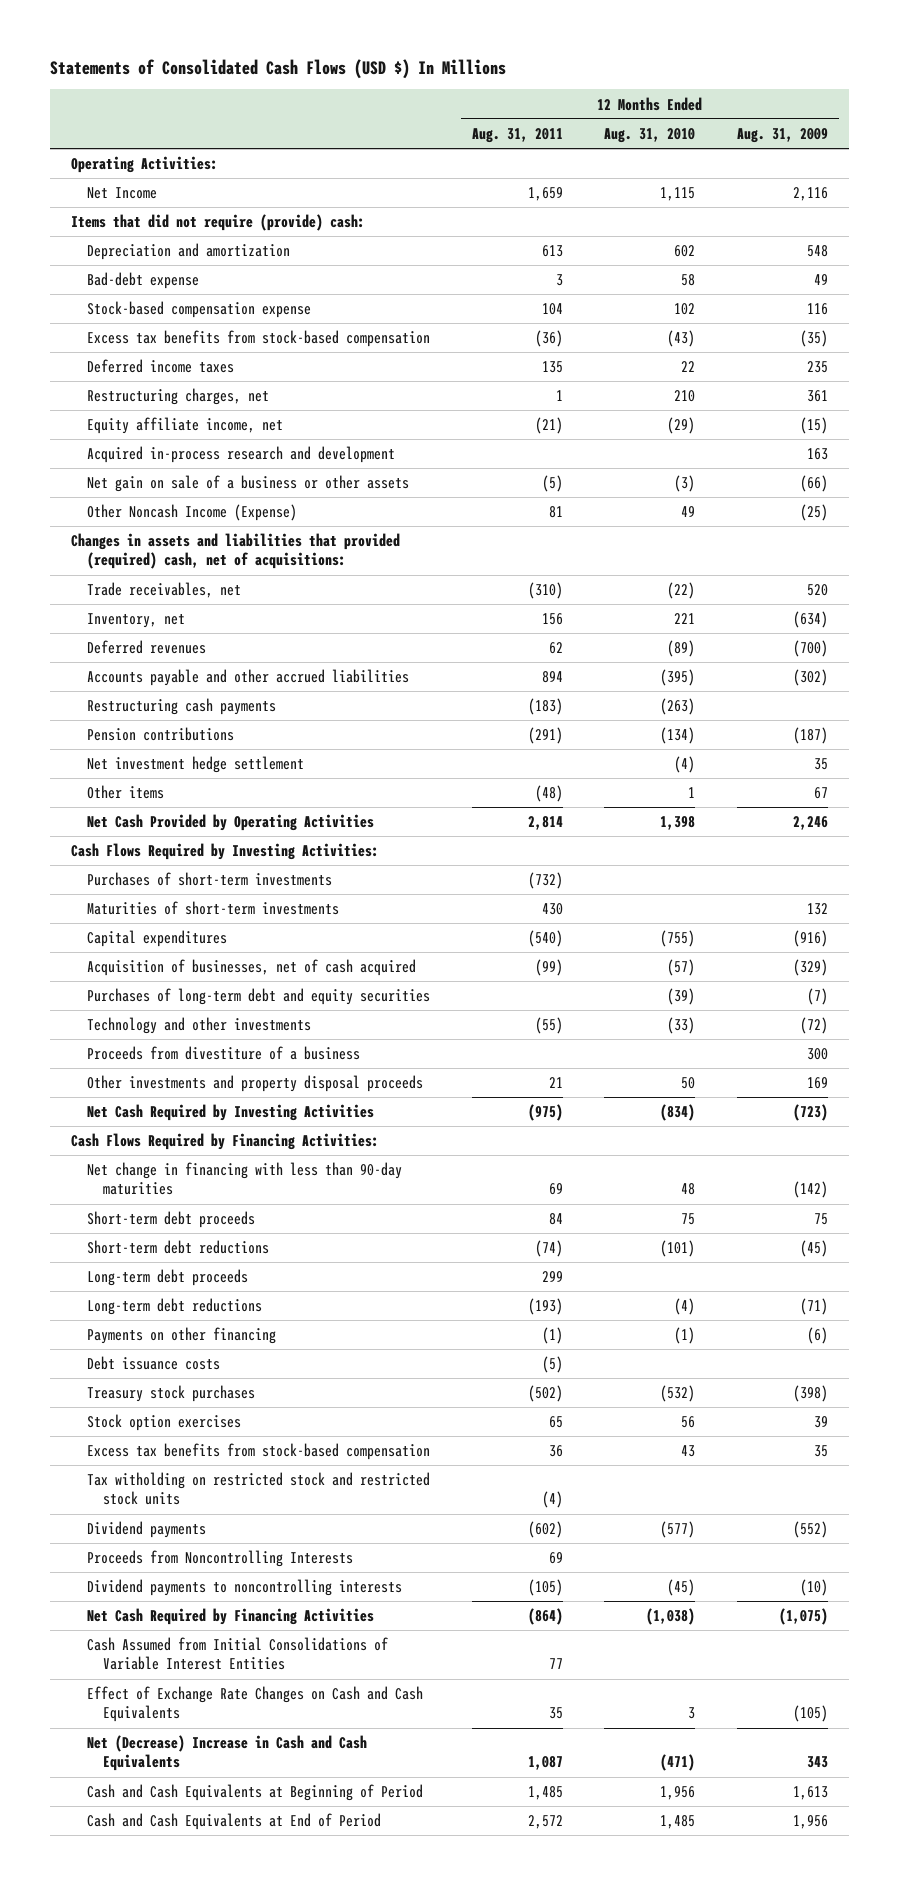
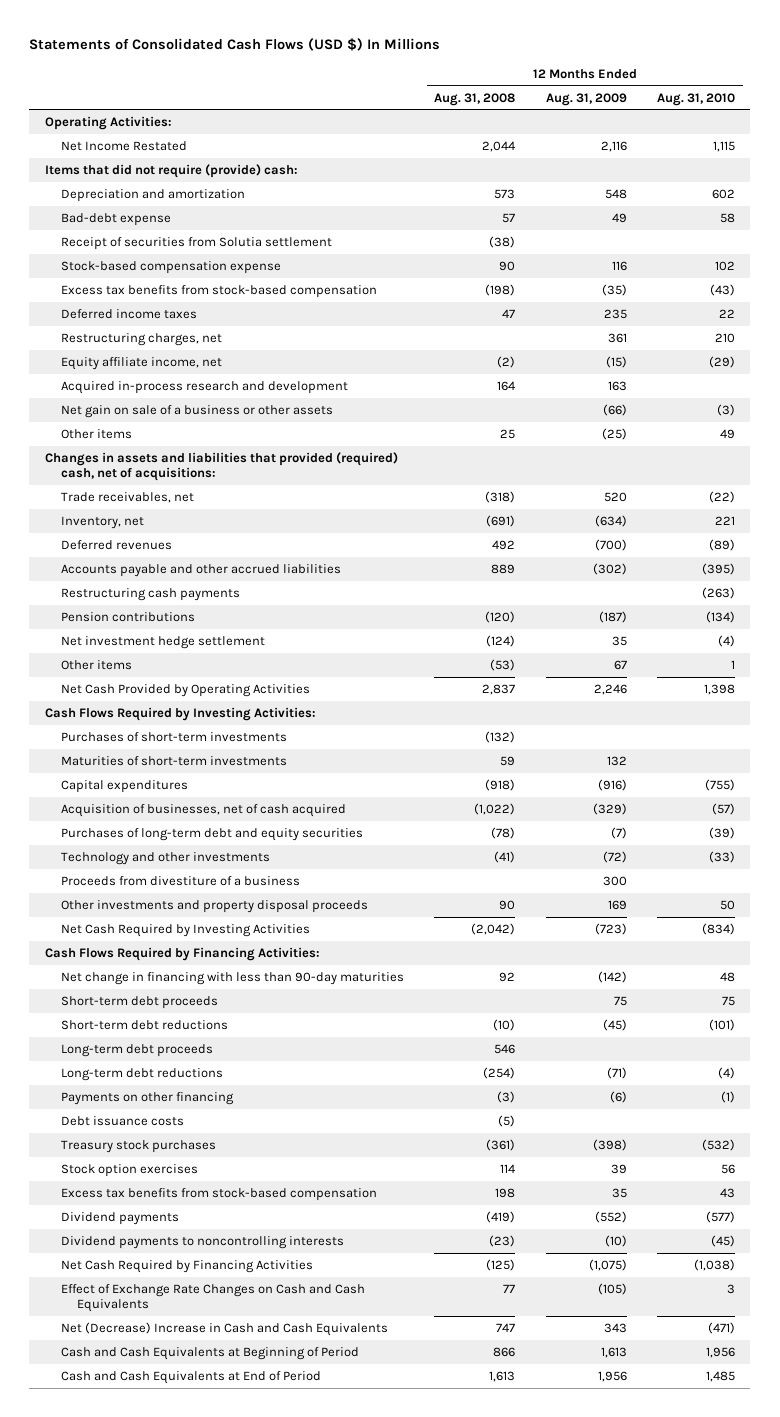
- | 12 Months Ended Aug. 31, 2011 | 12 Months Ended Aug. 31, 2010 | 12 Months Ended Aug. 31, 2009
+ | 12 Months Ended Aug. 31, 2008 | 12 Months Ended Aug. 31, 2009 | 12 Months Ended Aug. 31, 2010
- Net Income | 1,659 | 1,115 | 2,116
+ Net Income Restated | 2,044 | 2,116 | 1,115
+ Receipt of securities from Solutia settlement | (38) | |
- Other Noncash Income (Expense) | 81 | 49 | (25)
+ Other items | 25 | (25) | 49
- Tax witholding on restricted stock and restricted stock units | (4) | |
- Proceeds from Noncontrolling Interests | 69 | |
- Cash Assumed from Initial Consolidations of Variable Interest Entities | 77 | |

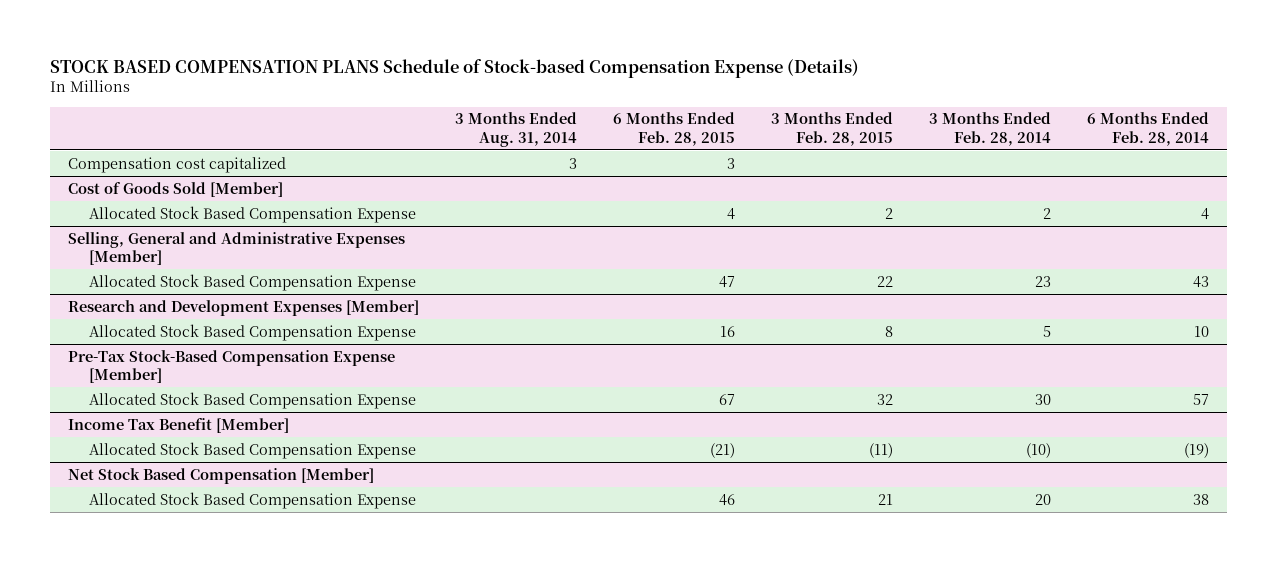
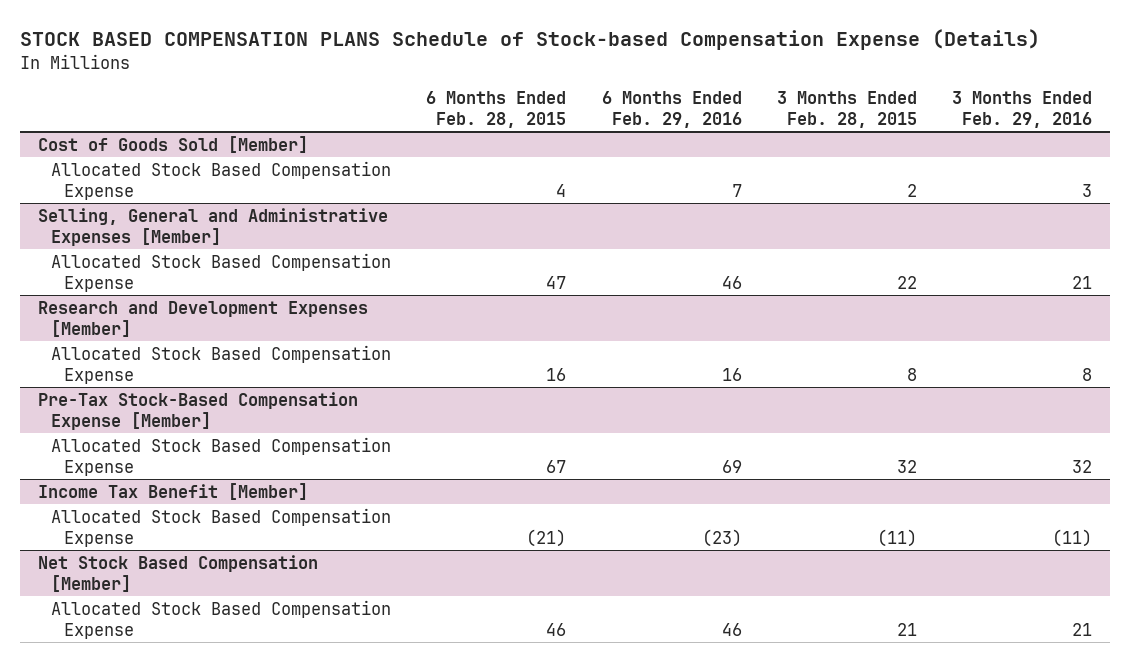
- | 3 Months Ended Aug. 31, 2014 | 6 Months Ended Feb. 28, 2015 | 3 Months Ended Feb. 28, 2015 | 3 Months Ended Feb. 28, 2014 | 6 Months Ended Feb. 28, 2014
+ | 6 Months Ended Feb. 28, 2015 | 6 Months Ended Feb. 29, 2016 | 3 Months Ended Feb. 28, 2015 | 3 Months Ended Feb. 29, 2016
- Compensation cost capitalized | 3 | 3 | | |

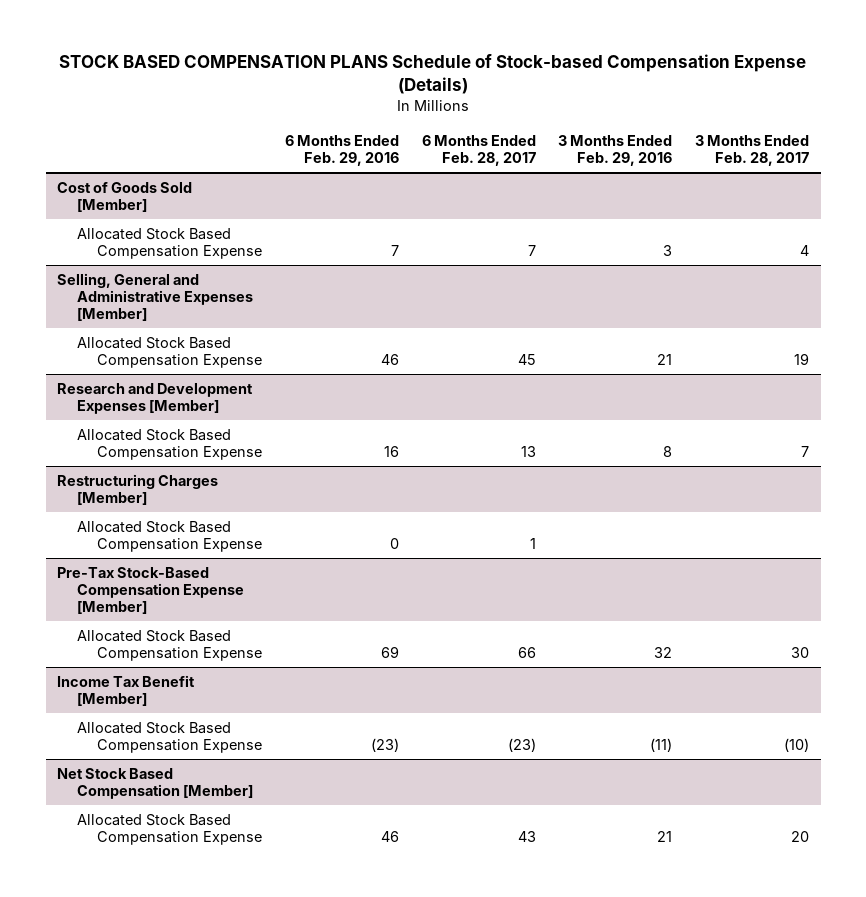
- | 6 Months Ended Feb. 28, 2015 | 6 Months Ended Feb. 29, 2016 | 3 Months Ended Feb. 28, 2015 | 3 Months Ended Feb. 29, 2016
+ | 6 Months Ended Feb. 29, 2016 | 6 Months Ended Feb. 28, 2017 | 3 Months Ended Feb. 29, 2016 | 3 Months Ended Feb. 28, 2017
+ Restructuring Charges [Member]
+ Allocated Stock Based Compensation Expense | 0 | 1 | |

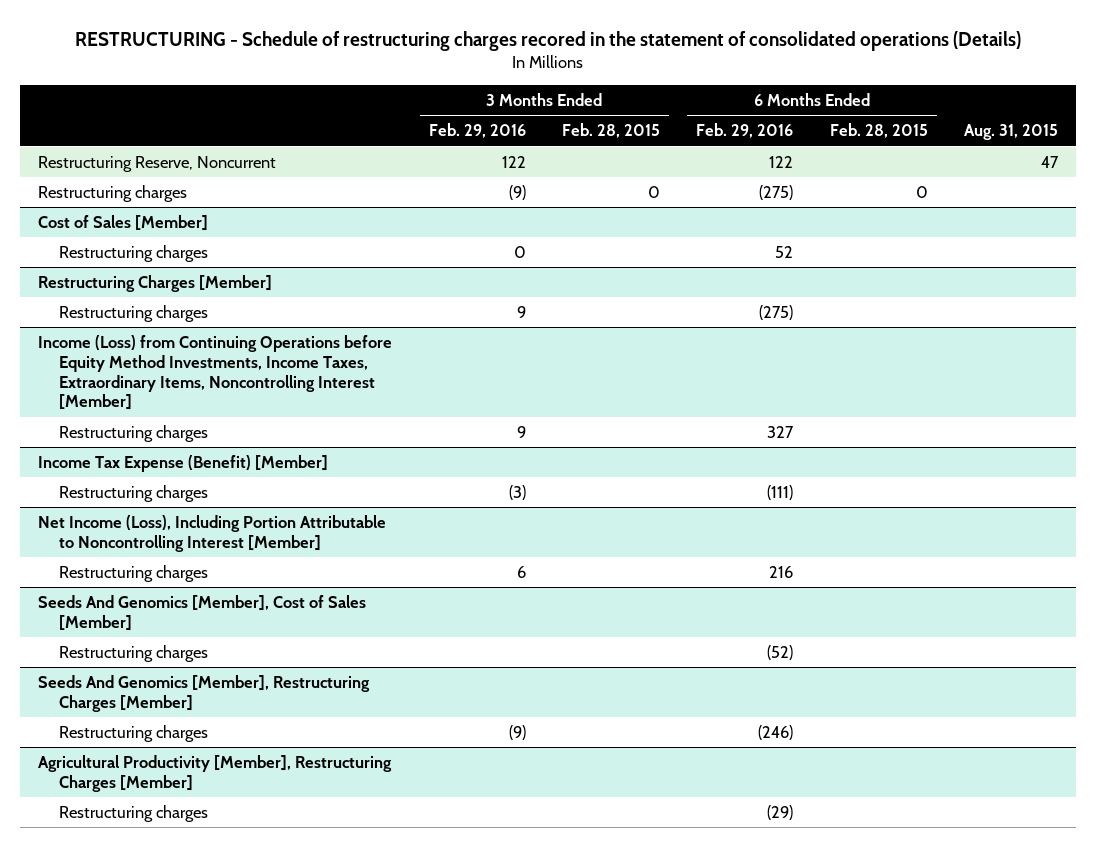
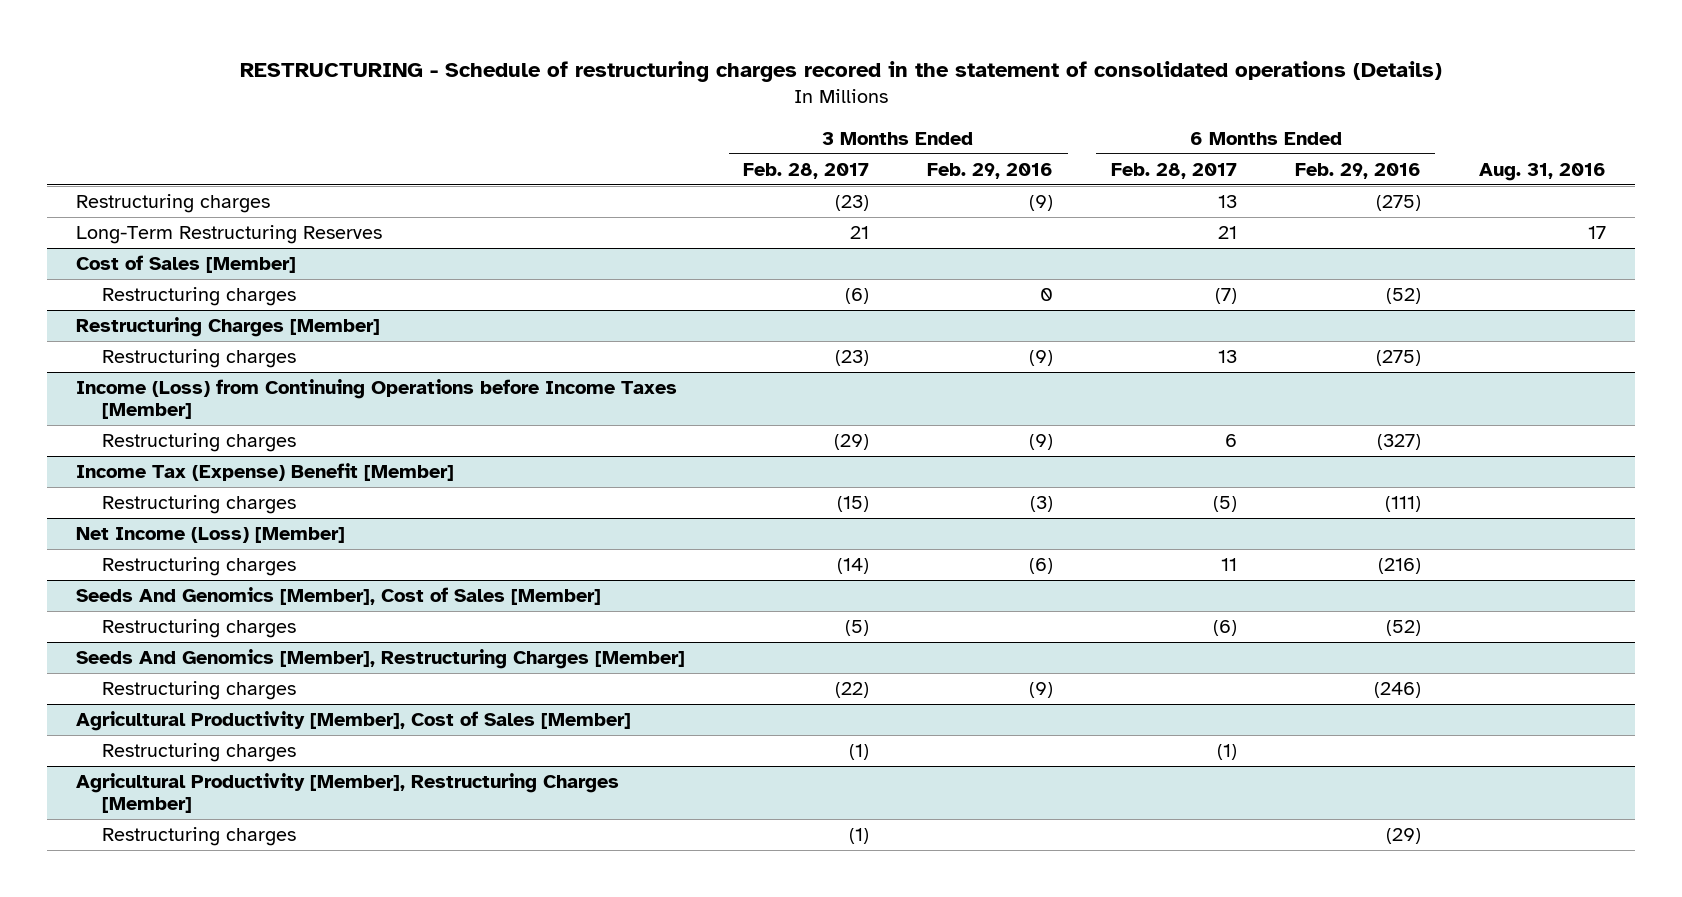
- | 3 Months Ended Feb. 29, 2016 | 3 Months Ended Feb. 28, 2015 | 6 Months Ended Feb. 29, 2016 | 6 Months Ended Feb. 28, 2015 | Aug. 31, 2015
+ | 3 Months Ended Feb. 28, 2017 | 3 Months Ended Feb. 29, 2016 | 6 Months Ended Feb. 28, 2017 | 6 Months Ended Feb. 29, 2016 | Aug. 31, 2016
- Restructuring Reserve, Noncurrent | 122 | | 122 | | 47
+ Long-Term Restructuring Reserves | 21 | | 21 | | 17
@ Cost of Sales [Member]
- Restructuring charges | 0 | | 52 | |
+ Restructuring charges | (6) | 0 | (7) | (52) |
@ Restructuring Charges [Member]
- Restructuring charges | 9 | | (275) | |
- Income (Loss) from Continuing Operations before Equity Method Investments, Income Taxes, Extraordinary Items, Noncontrolling Interest [Member]
- Restructuring charges | 9 | | 327 | |
- Income Tax Expense (Benefit) [Member]
@ Restructuring Charges [Member]
+ Restructuring charges | (23) | (9) | 13 | (275) |
+ Income (Loss) from Continuing Operations before Income Taxes [Member]
+ Restructuring charges | (29) | (9) | 6 | (327) |
+ Income Tax (Expense) Benefit [Member]
- Net Income (Loss), Including Portion Attributable to Noncontrolling Interest [Member]
- Restructuring charges | 6 | | 216 | |
+ Net Income (Loss) [Member]
+ Restructuring charges | (14) | (6) | 11 | (216) |
+ Agricultural Productivity [Member], Cost of Sales [Member]
+ Restructuring charges | (1) | | (1) | |

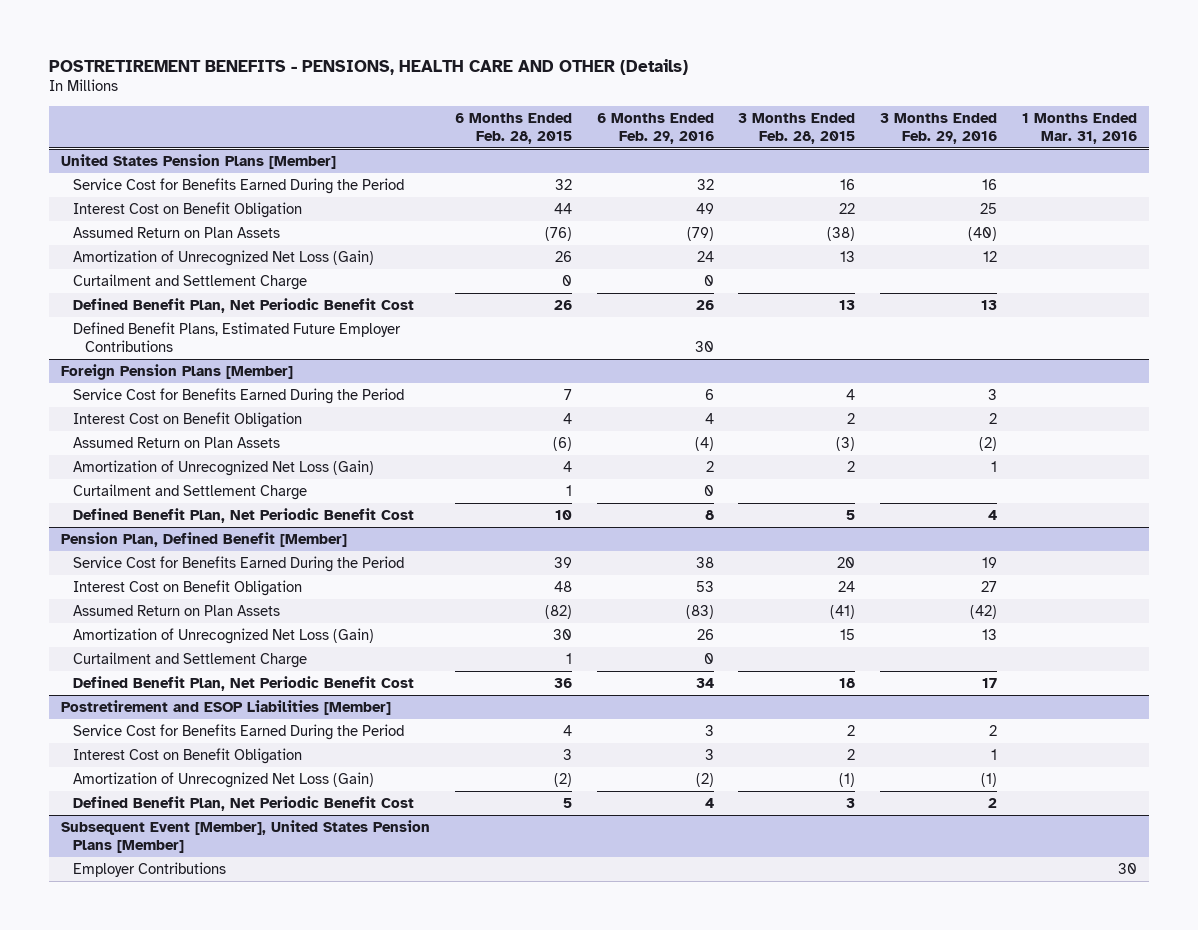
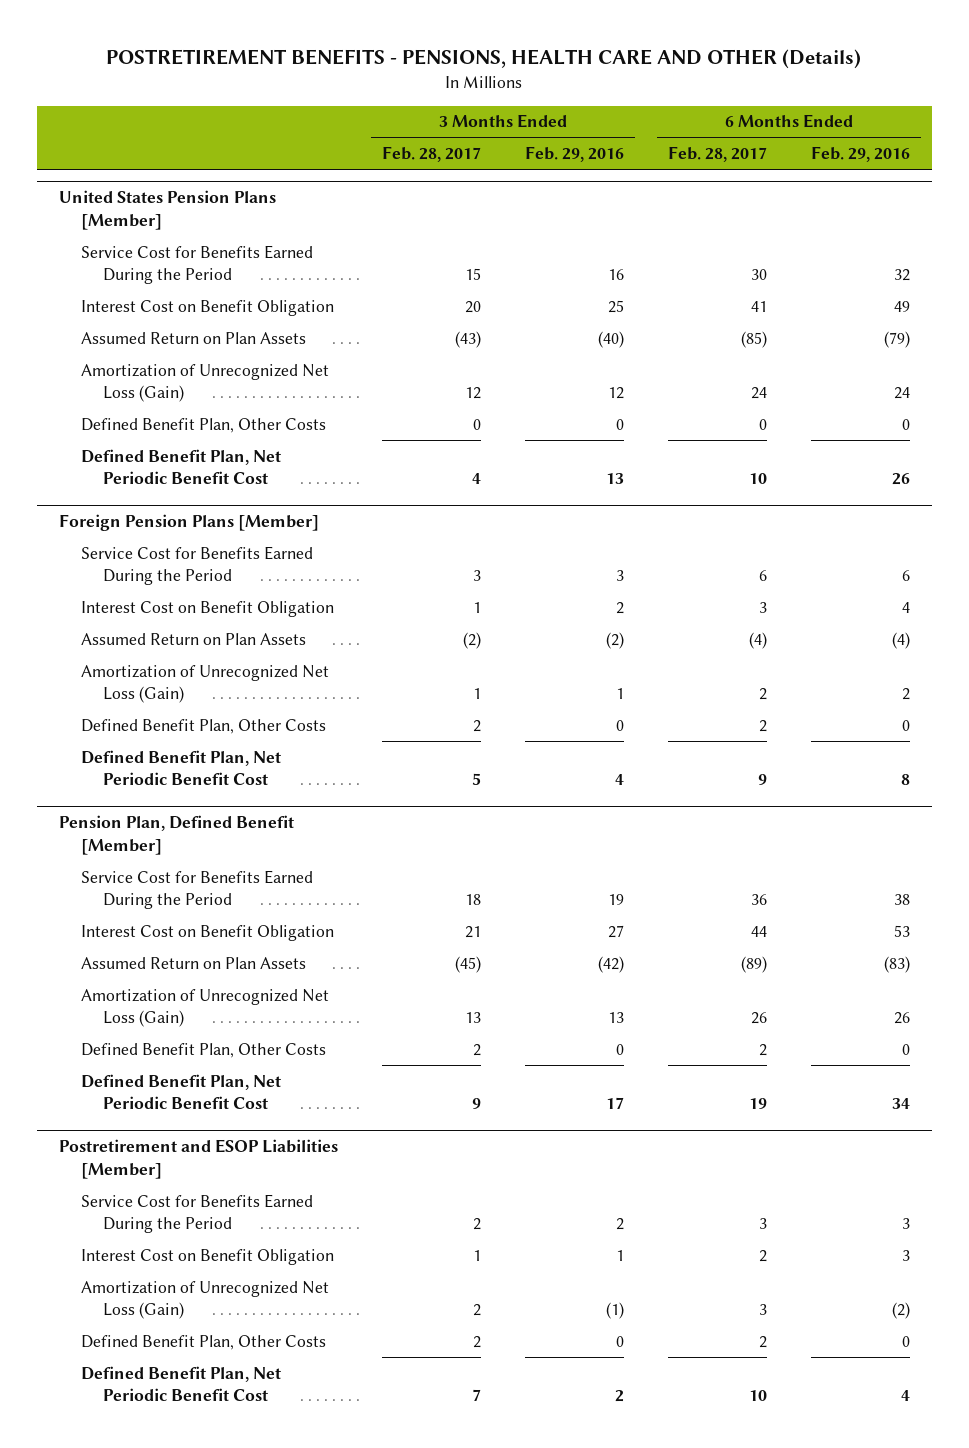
- | 6 Months Ended Feb. 28, 2015 | 6 Months Ended Feb. 29, 2016 | 3 Months Ended Feb. 28, 2015 | 3 Months Ended Feb. 29, 2016 | 1 Months Ended Mar. 31, 2016
+ | 3 Months Ended Feb. 28, 2017 | 3 Months Ended Feb. 29, 2016 | 6 Months Ended Feb. 28, 2017 | 6 Months Ended Feb. 29, 2016
@ United States Pension Plans [Member]
- Curtailment and Settlement Charge | 0 | 0 | | |
+ Defined Benefit Plan, Other Costs | 0 | 0 | 0 | 0
- Defined Benefit Plans, Estimated Future Employer Contributions | | 30 | | |
@ Foreign Pension Plans [Member]
- Curtailment and Settlement Charge | 1 | 0 | | |
+ Defined Benefit Plan, Other Costs | 2 | 0 | 2 | 0
@ Pension Plan, Defined Benefit [Member]
- Curtailment and Settlement Charge | 1 | 0 | | |
+ Defined Benefit Plan, Other Costs | 2 | 0 | 2 | 0
@ Postretirement and ESOP Liabilities [Member]
+ Defined Benefit Plan, Other Costs | 2 | 0 | 2 | 0
- Subsequent Event [Member], United States Pension Plans [Member]
- Employer Contributions | | | | | 30

